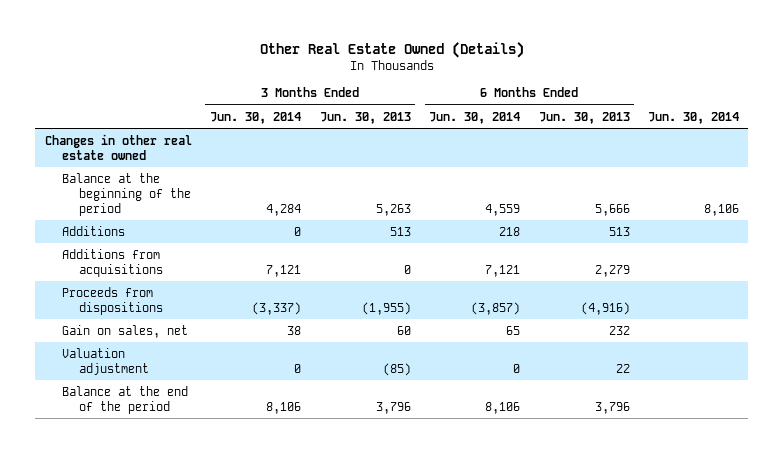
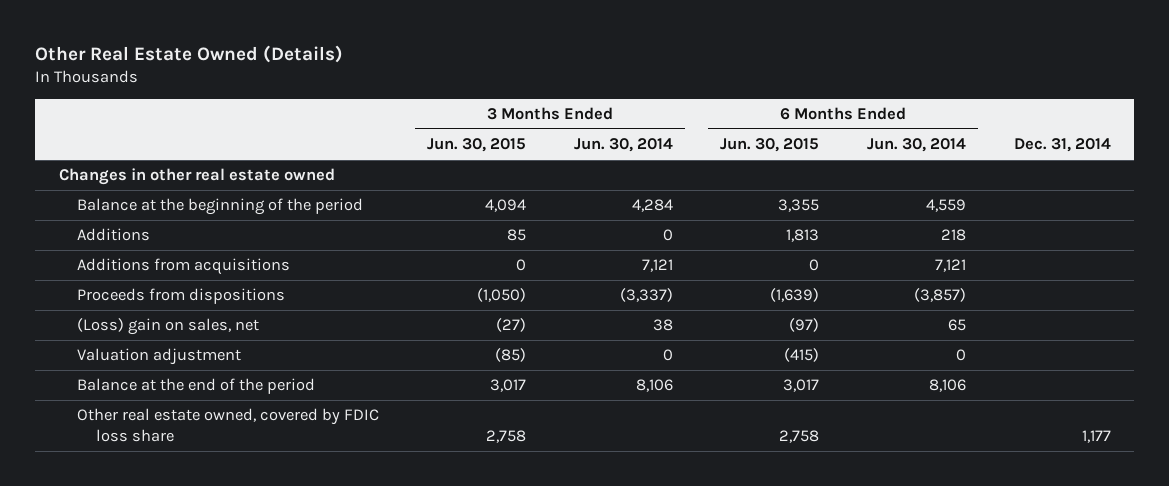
- | 3 Months Ended Jun. 30, 2014 | 3 Months Ended Jun. 30, 2013 | 6 Months Ended Jun. 30, 2014 | 6 Months Ended Jun. 30, 2013 | Jun. 30, 2014
+ | 3 Months Ended Jun. 30, 2015 | 3 Months Ended Jun. 30, 2014 | 6 Months Ended Jun. 30, 2015 | 6 Months Ended Jun. 30, 2014 | Dec. 31, 2014
- Gain on sales, net | 38 | 60 | 65 | 232 |
+ (Loss) gain on sales, net | (27) | 38 | (97) | 65 |
+ Other real estate owned, covered by FDIC loss share | 2,758 | | 2,758 | | 1,177

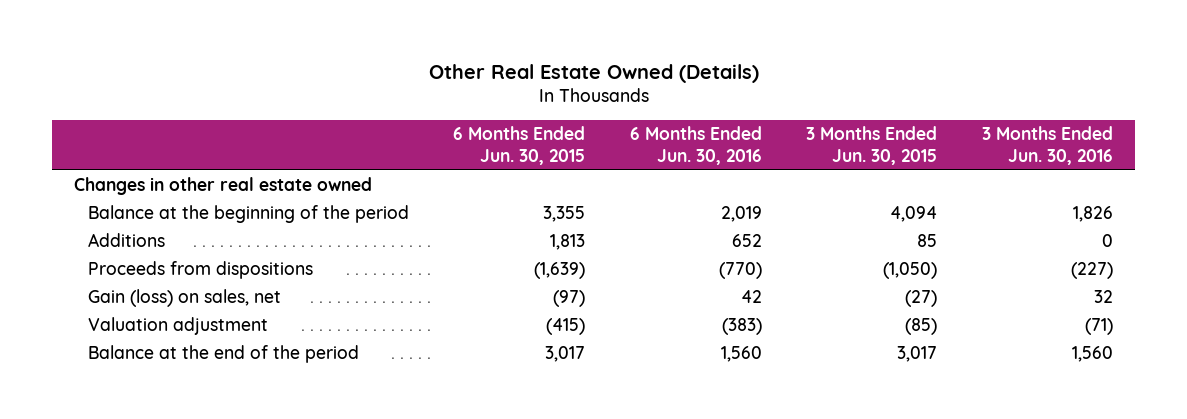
- | 3 Months Ended Jun. 30, 2015 | 3 Months Ended Jun. 30, 2014 | 6 Months Ended Jun. 30, 2015 | 6 Months Ended Jun. 30, 2014 | Dec. 31, 2014
+ | 6 Months Ended Jun. 30, 2015 | 6 Months Ended Jun. 30, 2016 | 3 Months Ended Jun. 30, 2015 | 3 Months Ended Jun. 30, 2016
- Additions from acquisitions | 0 | 7,121 | 0 | 7,121 |
- (Loss) gain on sales, net | (27) | 38 | (97) | 65 |
+ Gain (loss) on sales, net | (97) | 42 | (27) | 32
- Other real estate owned, covered by FDIC loss share | 2,758 | | 2,758 | | 1,177

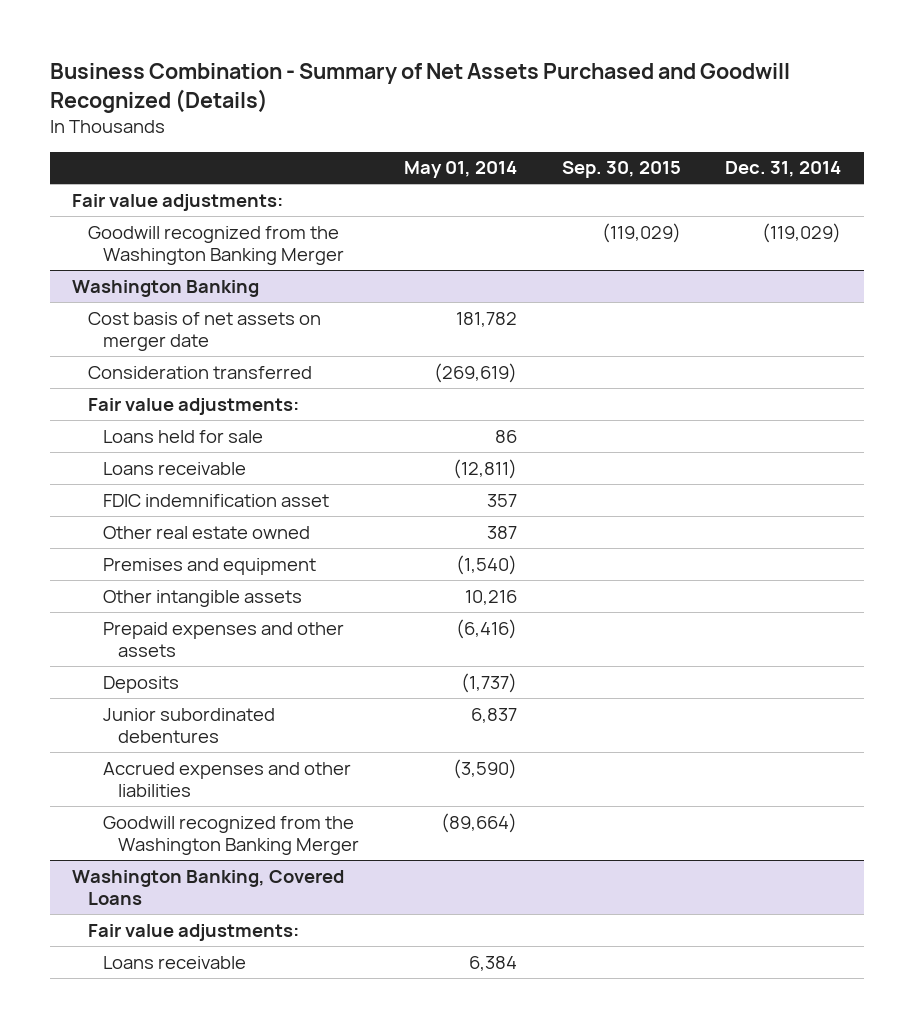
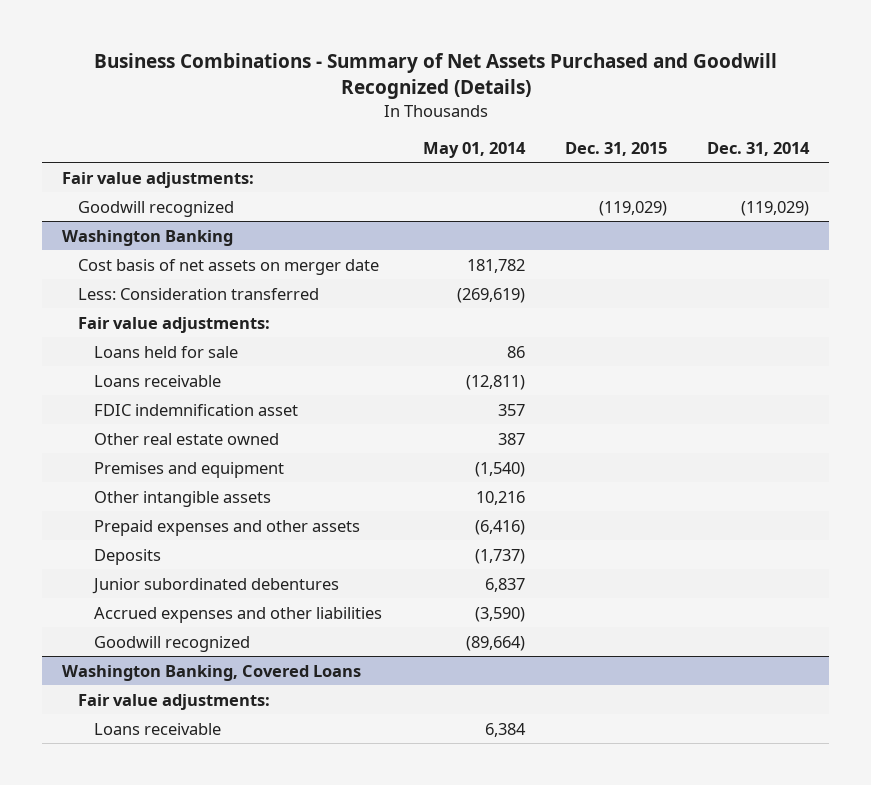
- Business Combination - Summary of Net Assets Purchased and Goodwill Recognized (Details)
+ Business Combinations - Summary of Net Assets Purchased and Goodwill Recognized (Details)
- | May 01, 2014 | Sep. 30, 2015 | Dec. 31, 2014
+ | May 01, 2014 | Dec. 31, 2015 | Dec. 31, 2014
- Goodwill recognized from the Washington Banking Merger | | (119,029) | (119,029)
+ Goodwill recognized | | (119,029) | (119,029)
@ Washington Banking
- Consideration transferred | (269,619) | |
+ Less: Consideration transferred | (269,619) | |
- Goodwill recognized from the Washington Banking Merger | (89,664) | |
+ Goodwill recognized | (89,664) | |

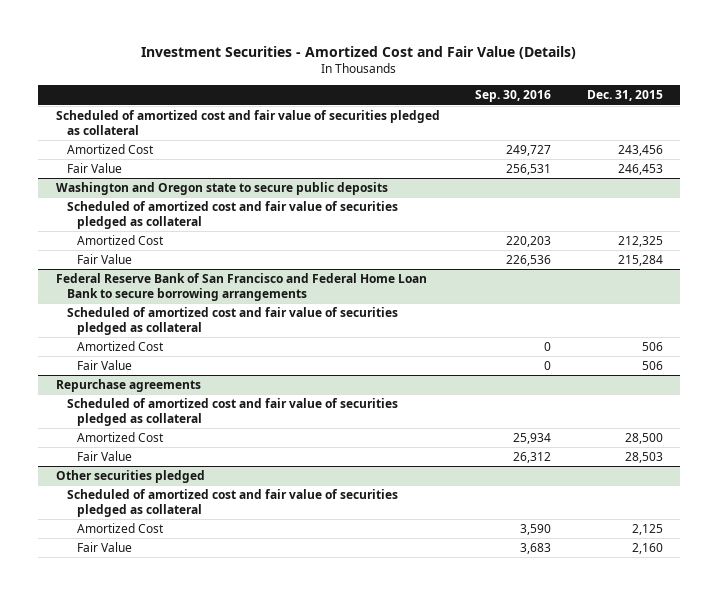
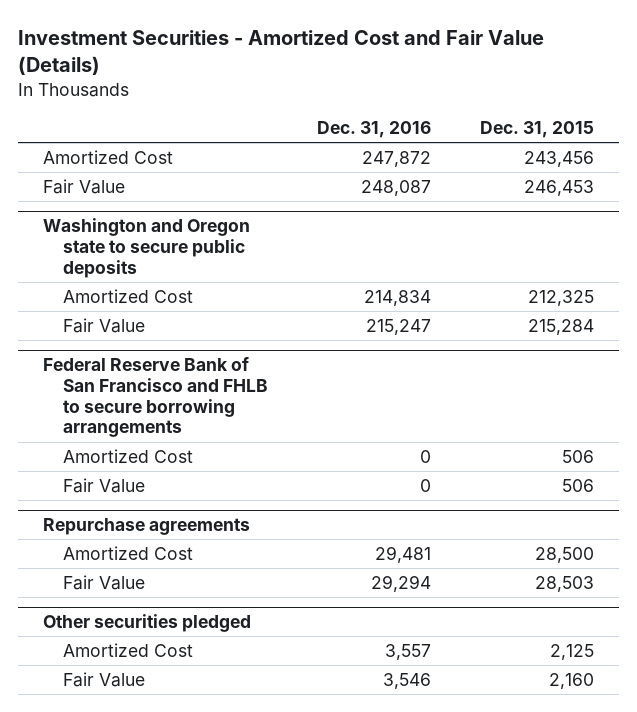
- | Sep. 30, 2016 | Dec. 31, 2015
+ | Dec. 31, 2016 | Dec. 31, 2015
- Scheduled of amortized cost and fair value of securities pledged as collateral
@ Washington and Oregon state to secure public deposits
- Scheduled of amortized cost and fair value of securities pledged as collateral
- Federal Reserve Bank of San Francisco and Federal Home Loan Bank to secure borrowing arrangements
- Scheduled of amortized cost and fair value of securities pledged as collateral
+ Federal Reserve Bank of San Francisco and FHLB to secure borrowing arrangements
@ Repurchase agreements
- Scheduled of amortized cost and fair value of securities pledged as collateral
@ Other securities pledged
- Scheduled of amortized cost and fair value of securities pledged as collateral

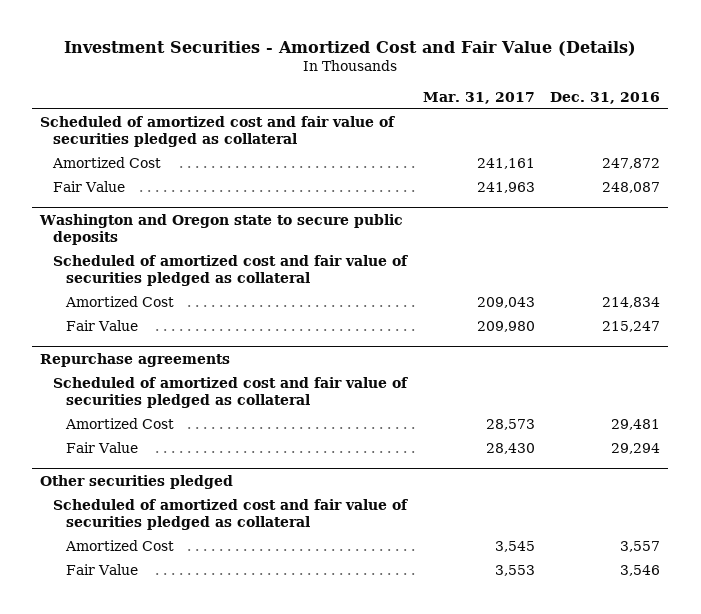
- | Dec. 31, 2016 | Dec. 31, 2015
+ | Mar. 31, 2017 | Dec. 31, 2016
+ Scheduled of amortized cost and fair value of securities pledged as collateral
@ Washington and Oregon state to secure public deposits
+ Scheduled of amortized cost and fair value of securities pledged as collateral
- Federal Reserve Bank of San Francisco and FHLB to secure borrowing arrangements
- Amortized Cost | 0 | 506
- Fair Value | 0 | 506
@ Repurchase agreements
+ Scheduled of amortized cost and fair value of securities pledged as collateral
@ Other securities pledged
+ Scheduled of amortized cost and fair value of securities pledged as collateral

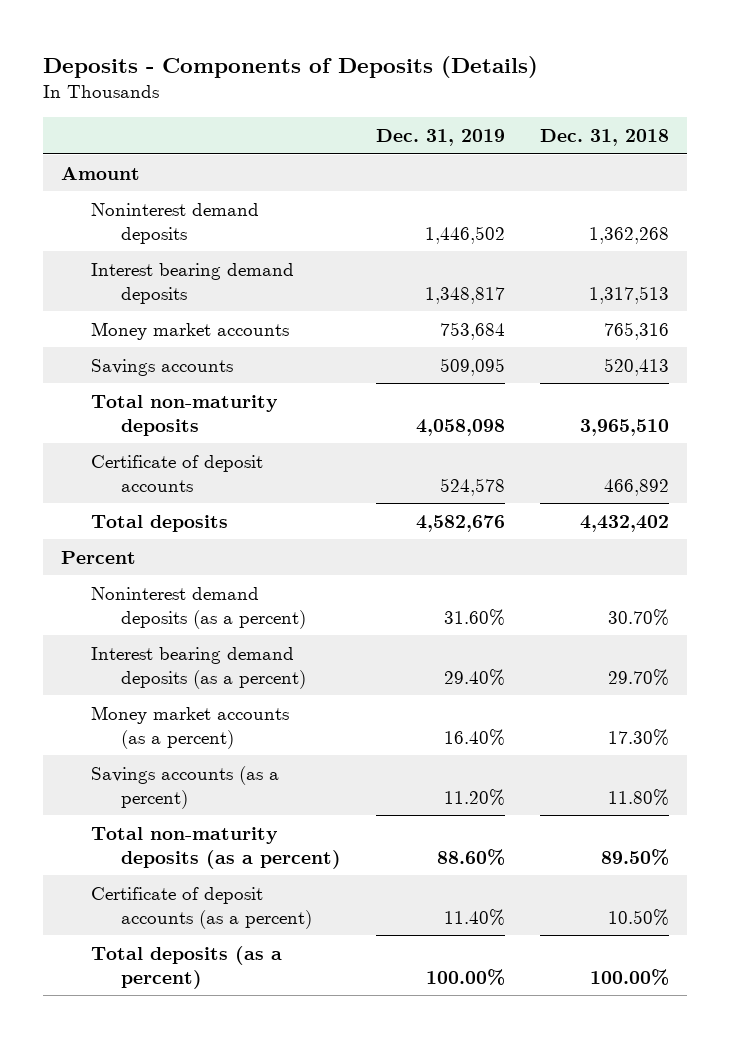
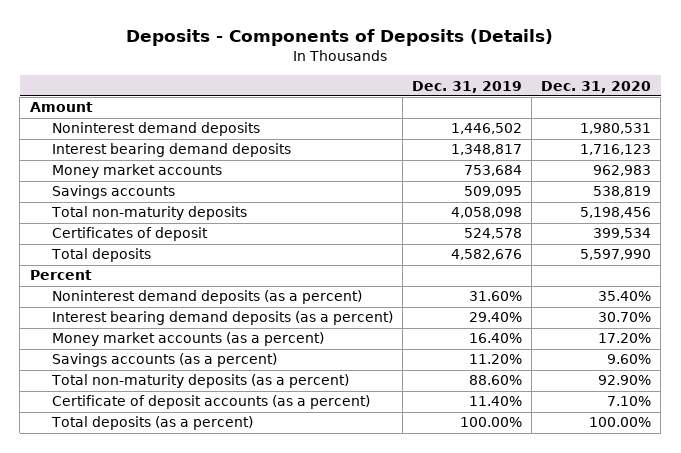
- | Dec. 31, 2019 | Dec. 31, 2018
+ | Dec. 31, 2019 | Dec. 31, 2020
- Certificate of deposit accounts | 524,578 | 466,892
+ Certificates of deposit | 524,578 | 399,534

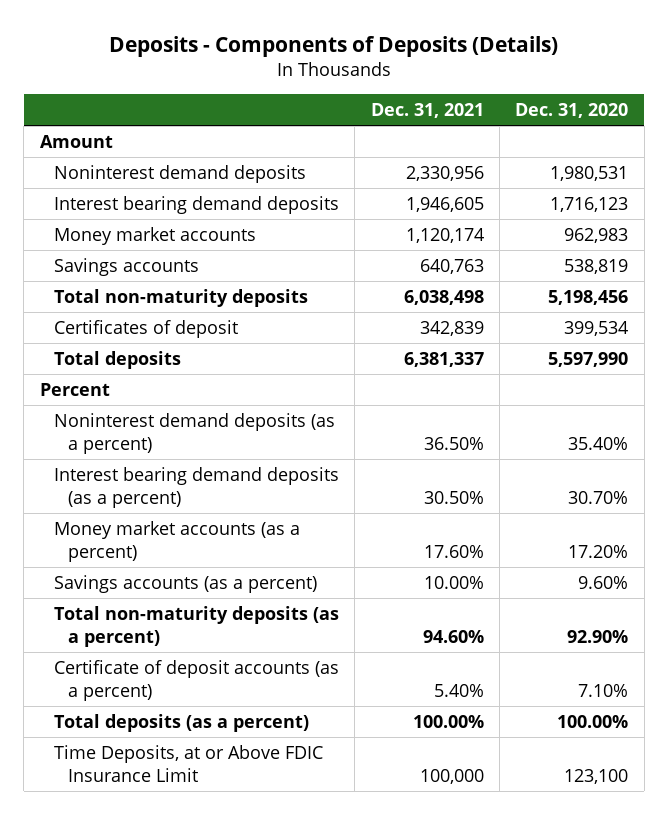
- | Dec. 31, 2019 | Dec. 31, 2020
+ | Dec. 31, 2021 | Dec. 31, 2020
+ Time Deposits, at or Above FDIC Insurance Limit | 100,000 | 123,100

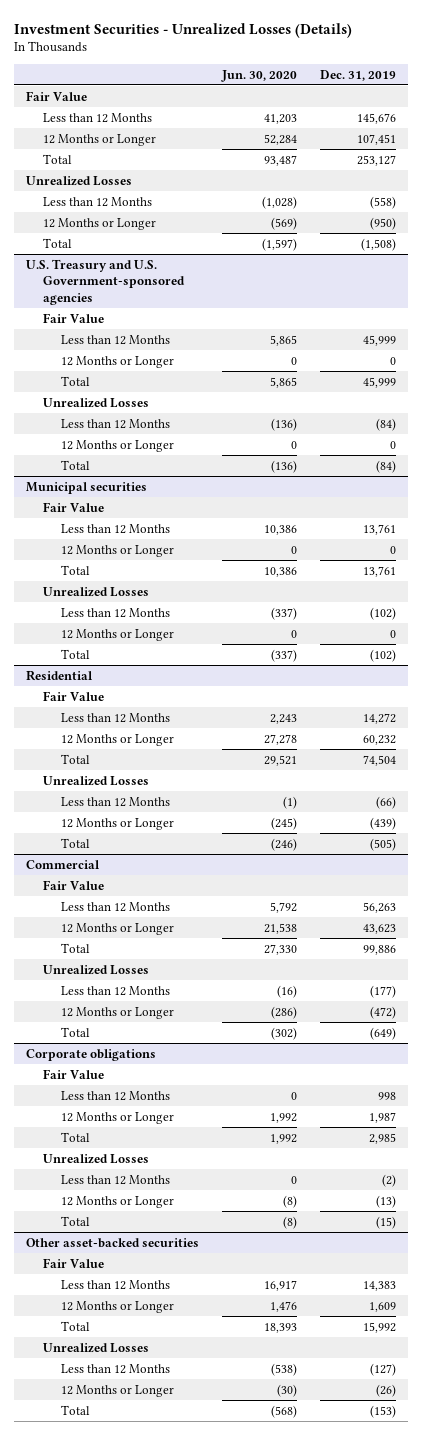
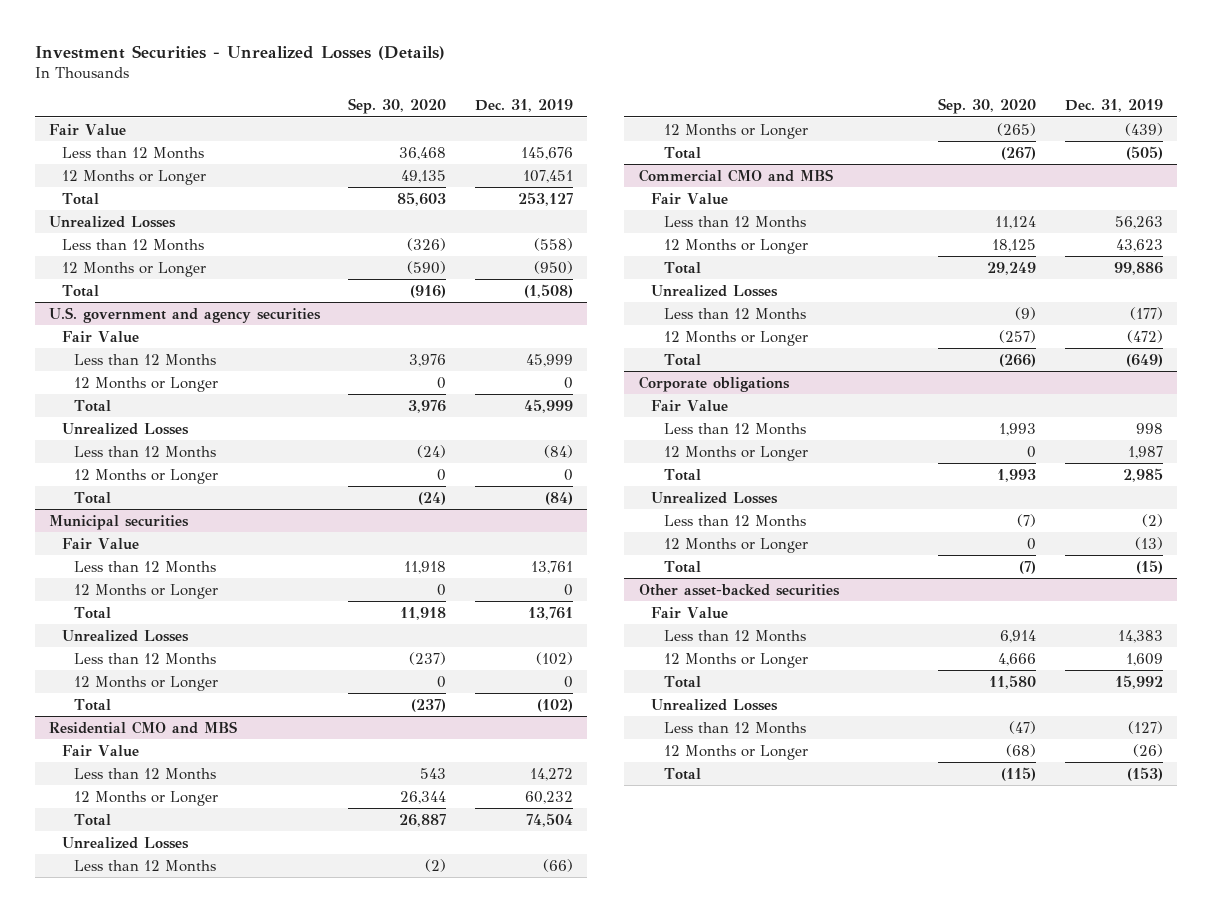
- | Jun. 30, 2020 | Dec. 31, 2019
+ | Sep. 30, 2020 | Dec. 31, 2019
- U.S. Treasury and U.S. Government-sponsored agencies
+ U.S. government and agency securities
- Residential
+ Residential CMO and MBS
- Commercial
+ Commercial CMO and MBS

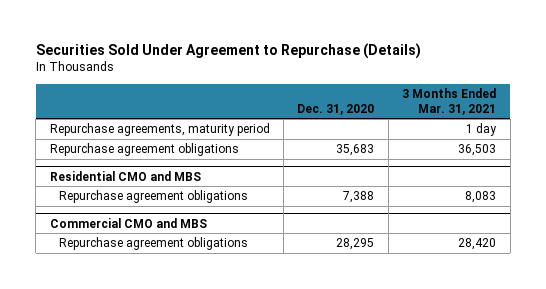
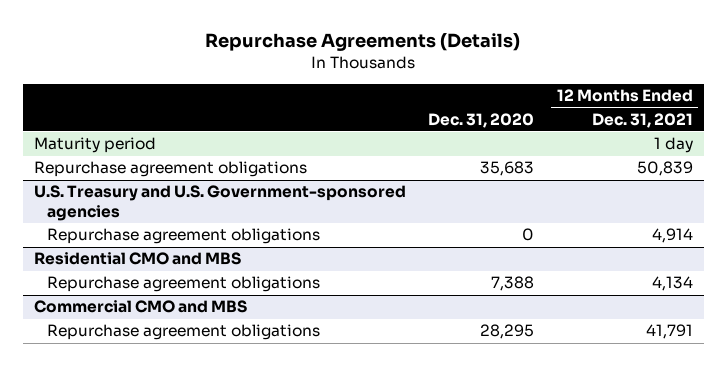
- Securities Sold Under Agreement to Repurchase (Details)
+ Repurchase Agreements (Details)
- | Dec. 31, 2020 | 3 Months Ended Mar. 31, 2021
+ | Dec. 31, 2020 | 12 Months Ended Dec. 31, 2021
- Repurchase agreements, maturity period | | 1 day
+ Maturity period | | 1 day
+ U.S. Treasury and U.S. Government-sponsored agencies
+ Repurchase agreement obligations | 0 | 4,914

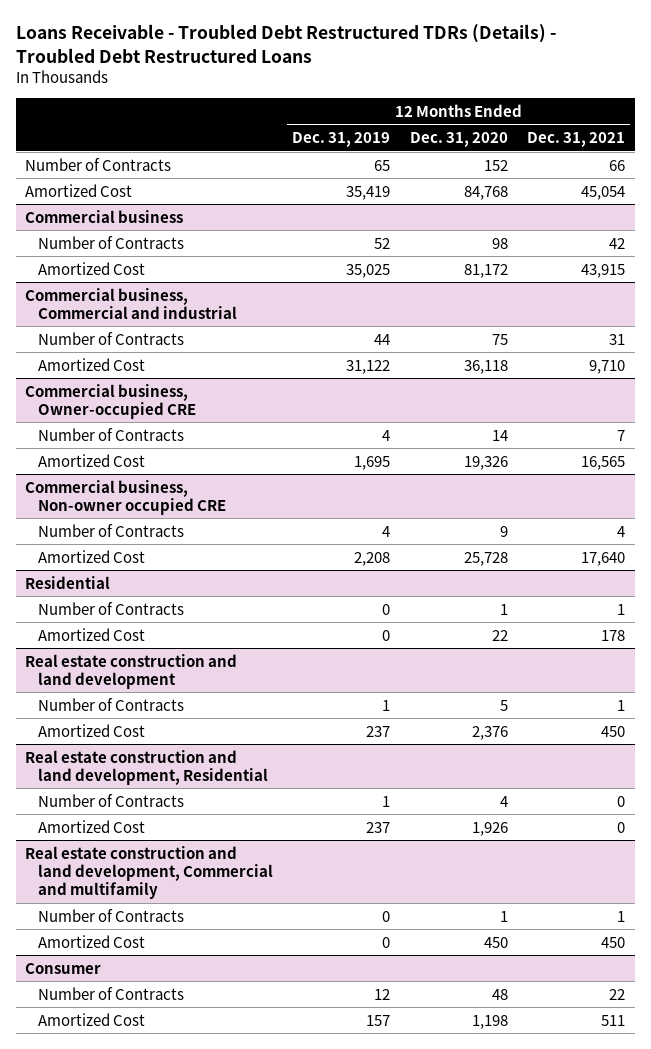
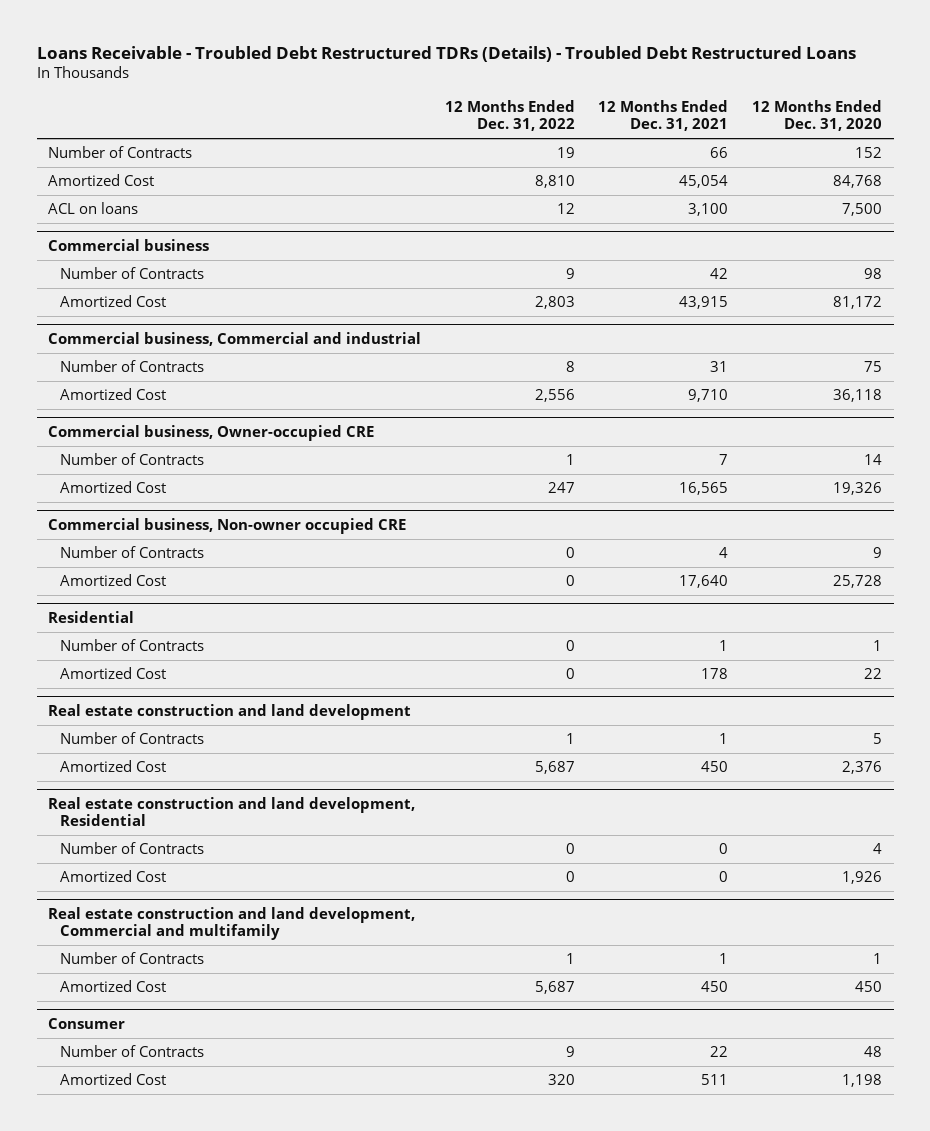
- | 12 Months Ended Dec. 31, 2019 | 12 Months Ended Dec. 31, 2020 | 12 Months Ended Dec. 31, 2021
+ | 12 Months Ended Dec. 31, 2022 | 12 Months Ended Dec. 31, 2021 | 12 Months Ended Dec. 31, 2020
+ ACL on loans | 12 | 3,100 | 7,500

